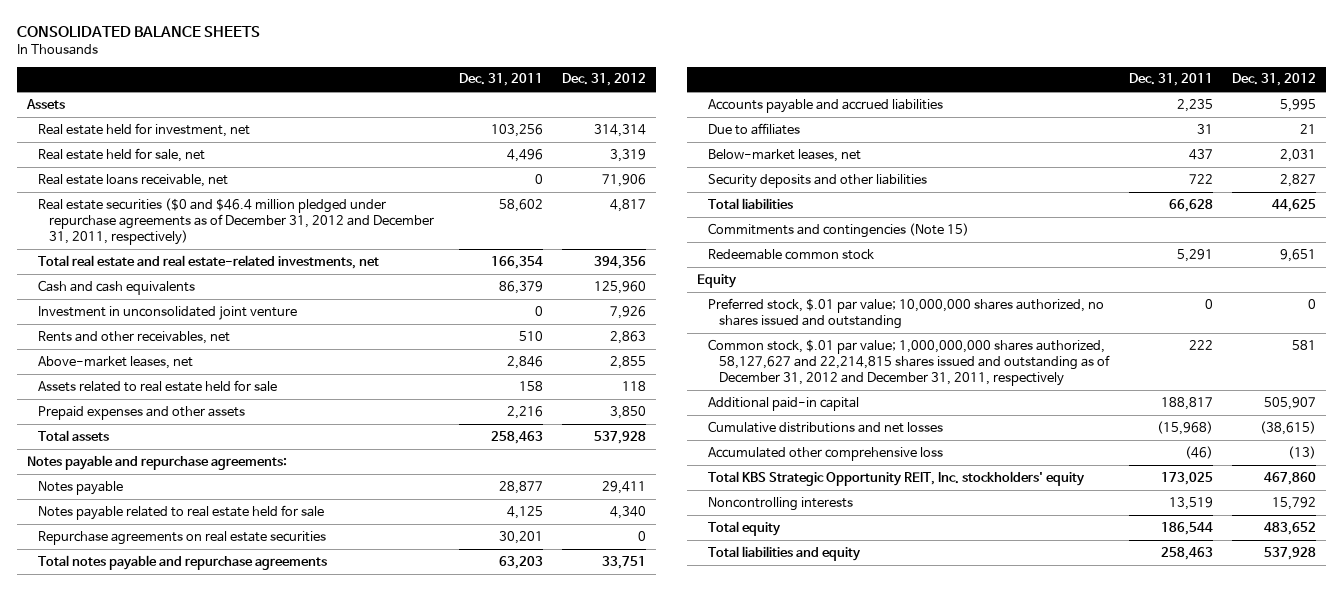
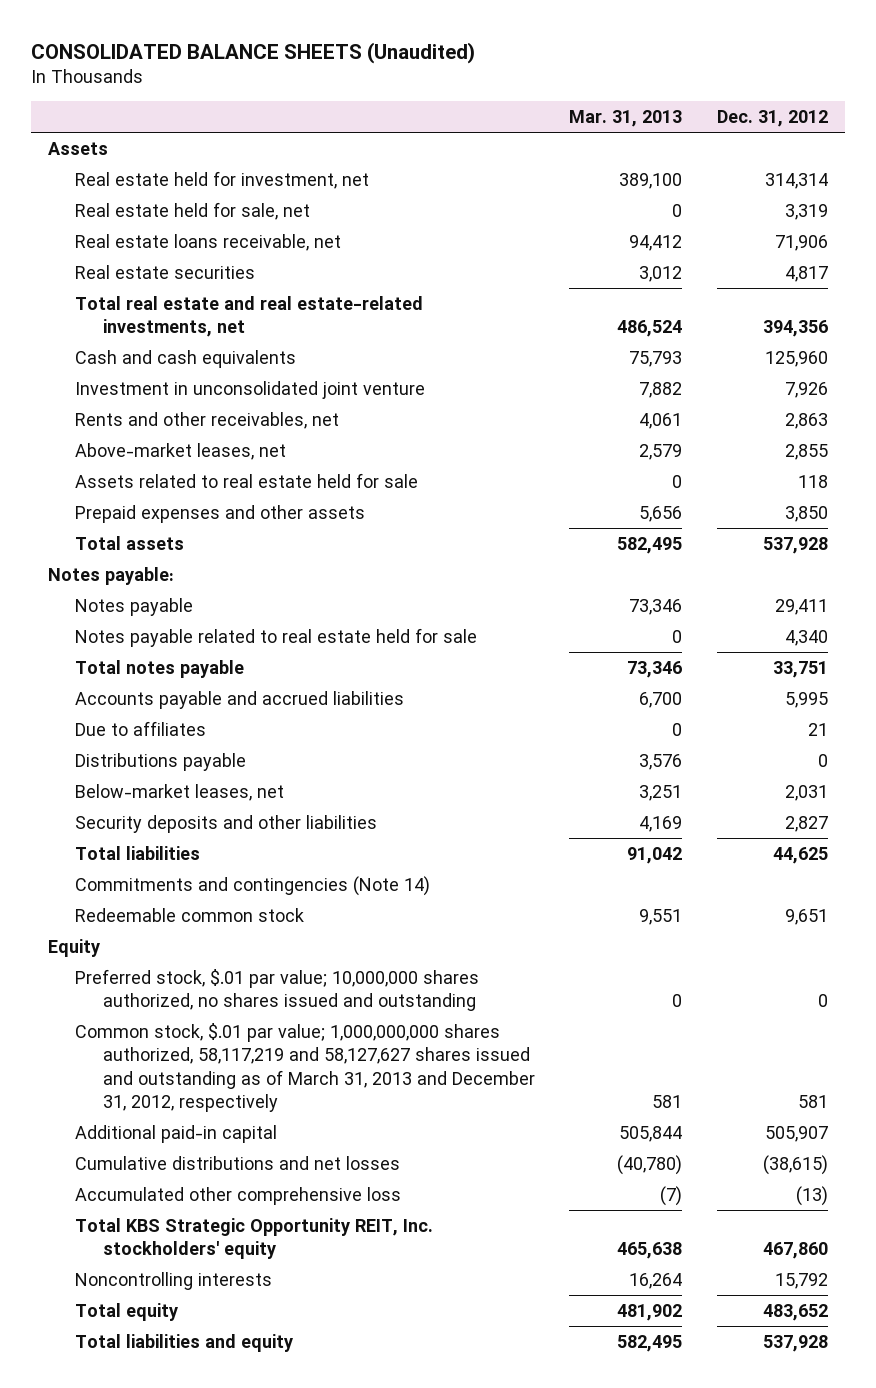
- CONSOLIDATED BALANCE SHEETS
+ CONSOLIDATED BALANCE SHEETS (Unaudited)
- | Dec. 31, 2011 | Dec. 31, 2012
+ | Mar. 31, 2013 | Dec. 31, 2012
- Real estate securities ($0 and $46.4 million pledged under repurchase agreements as of December 31, 2012 and December 31, 2011, respectively) | 58,602 | 4,817
+ Real estate securities | 3,012 | 4,817
- Notes payable and repurchase agreements:
+ Notes payable:
- Repurchase agreements on real estate securities | 30,201 | 0
- Total notes payable and repurchase agreements | 63,203 | 33,751
+ Total notes payable | 73,346 | 33,751
+ Distributions payable | 3,576 | 0
- Commitments and contingencies (Note 15)
+ Commitments and contingencies (Note 14)
- Common stock, $.01 par value; 1,000,000,000 shares authorized, 58,127,627 and 22,214,815 shares issued and outstanding as of December 31, 2012 and December 31, 2011, respectively | 222 | 581
+ Common stock, $.01 par value; 1,000,000,000 shares authorized, 58,117,219 and 58,127,627 shares issued and outstanding as of March 31, 2013 and December 31, 2012, respectively | 581 | 581

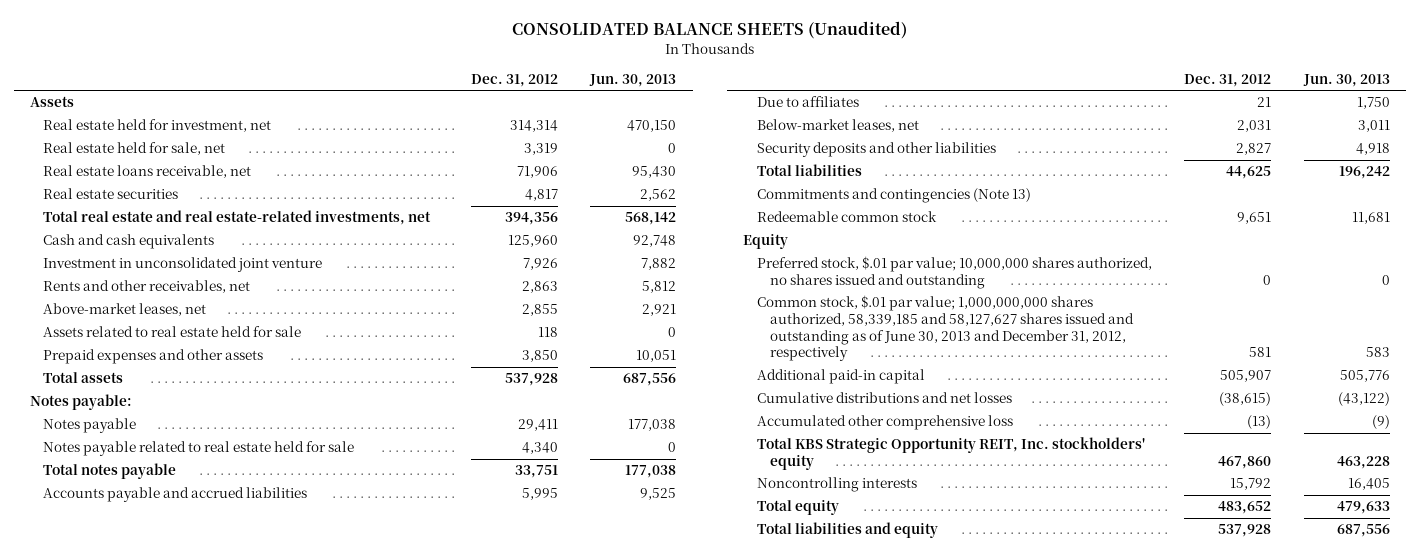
- | Mar. 31, 2013 | Dec. 31, 2012
+ | Dec. 31, 2012 | Jun. 30, 2013
- Distributions payable | 3,576 | 0
- Commitments and contingencies (Note 14)
+ Commitments and contingencies (Note 13)
- Common stock, $.01 par value; 1,000,000,000 shares authorized, 58,117,219 and 58,127,627 shares issued and outstanding as of March 31, 2013 and December 31, 2012, respectively | 581 | 581
+ Common stock, $.01 par value; 1,000,000,000 shares authorized, 58,339,185 and 58,127,627 shares issued and outstanding as of June 30, 2013 and December 31, 2012, respectively | 581 | 583

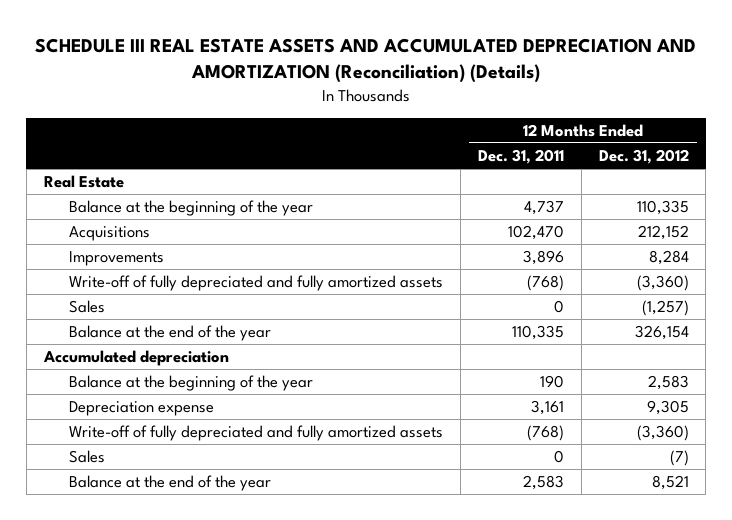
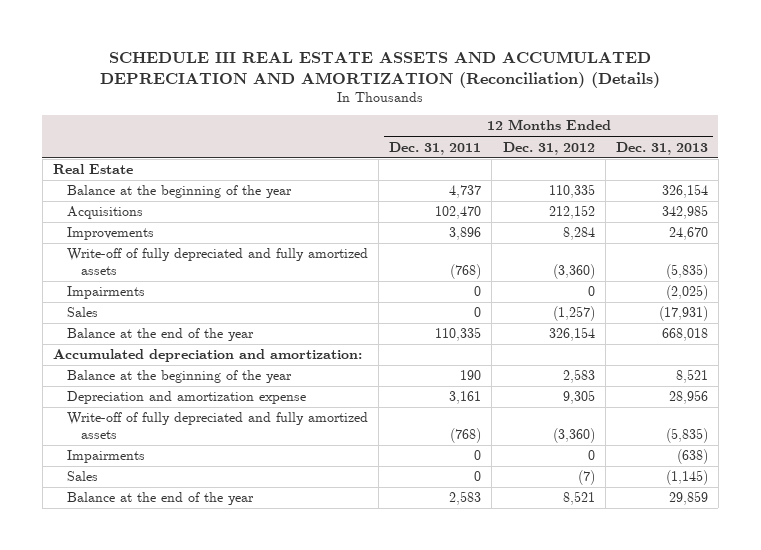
- | 12 Months Ended Dec. 31, 2011 | 12 Months Ended Dec. 31, 2012
+ | 12 Months Ended Dec. 31, 2011 | 12 Months Ended Dec. 31, 2012 | 12 Months Ended Dec. 31, 2013
+ Impairments | 0 | 0 | (2,025)
- Accumulated depreciation
+ Accumulated depreciation and amortization:
- Depreciation expense | 3,161 | 9,305
+ Depreciation and amortization expense | 3,161 | 9,305 | 28,956
+ Impairments | 0 | 0 | (638)

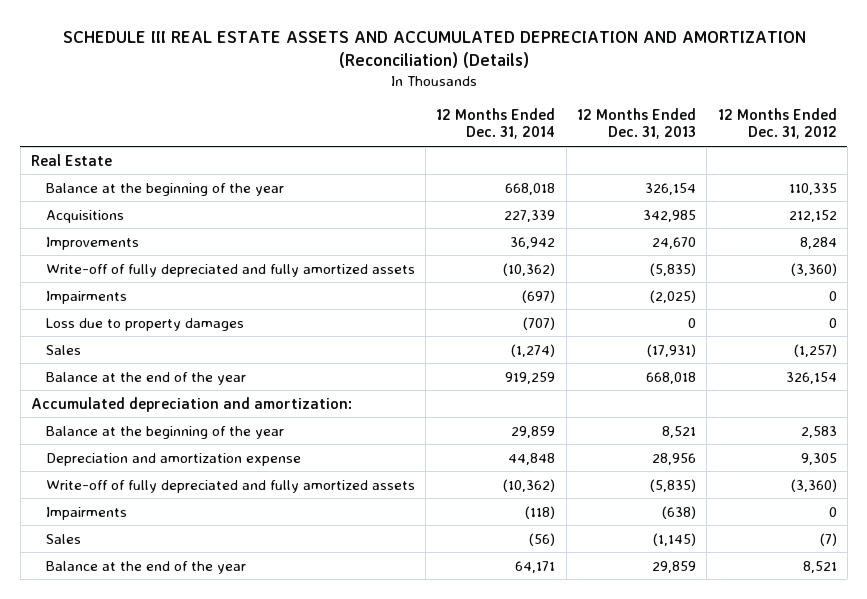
- | 12 Months Ended Dec. 31, 2011 | 12 Months Ended Dec. 31, 2012 | 12 Months Ended Dec. 31, 2013
+ | 12 Months Ended Dec. 31, 2014 | 12 Months Ended Dec. 31, 2013 | 12 Months Ended Dec. 31, 2012
+ Loss due to property damages | (707) | 0 | 0

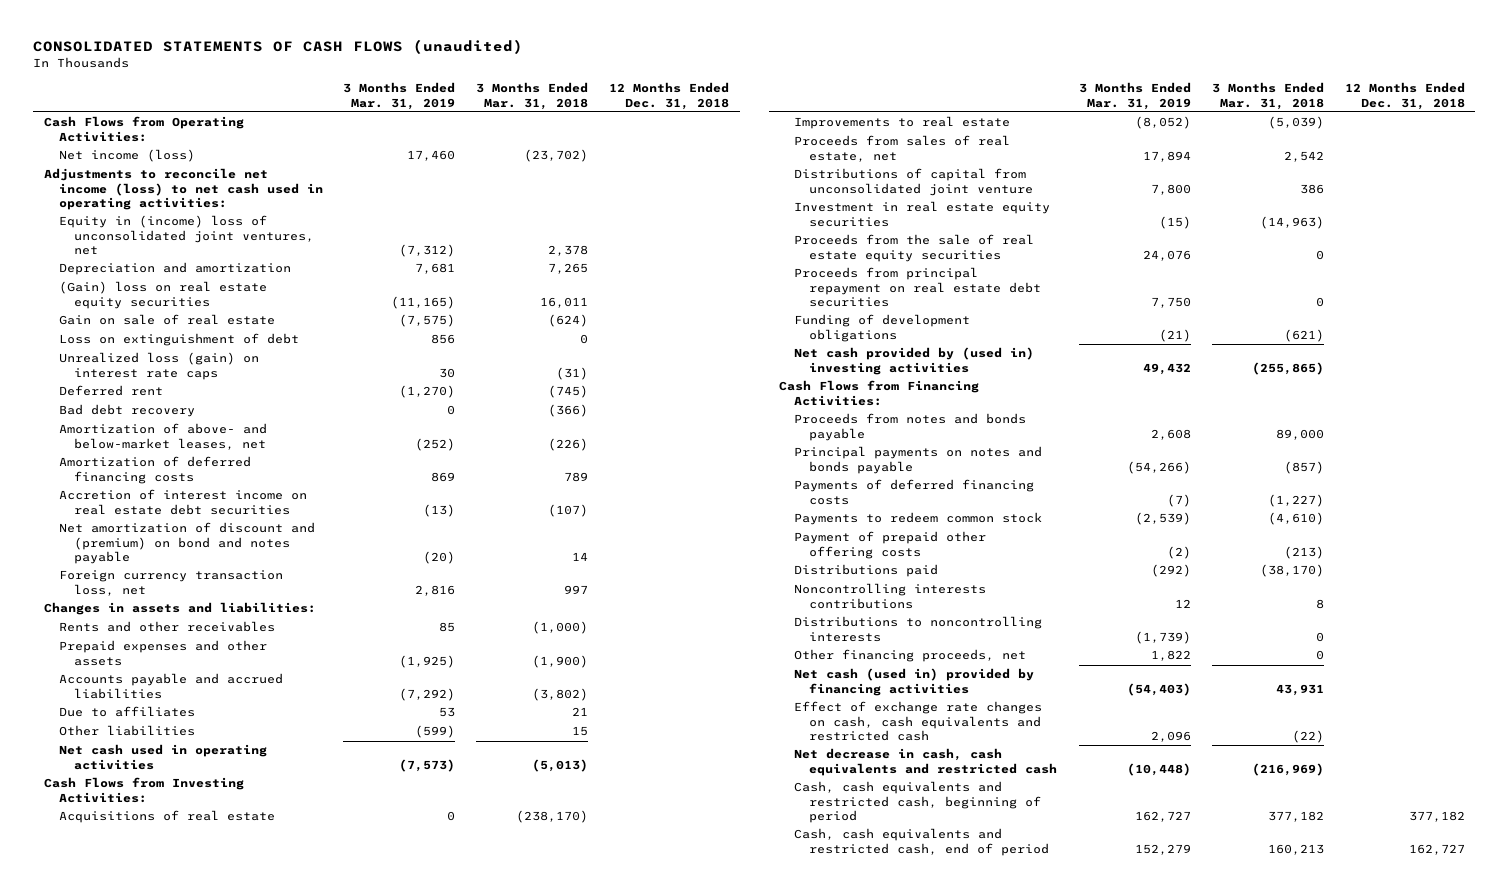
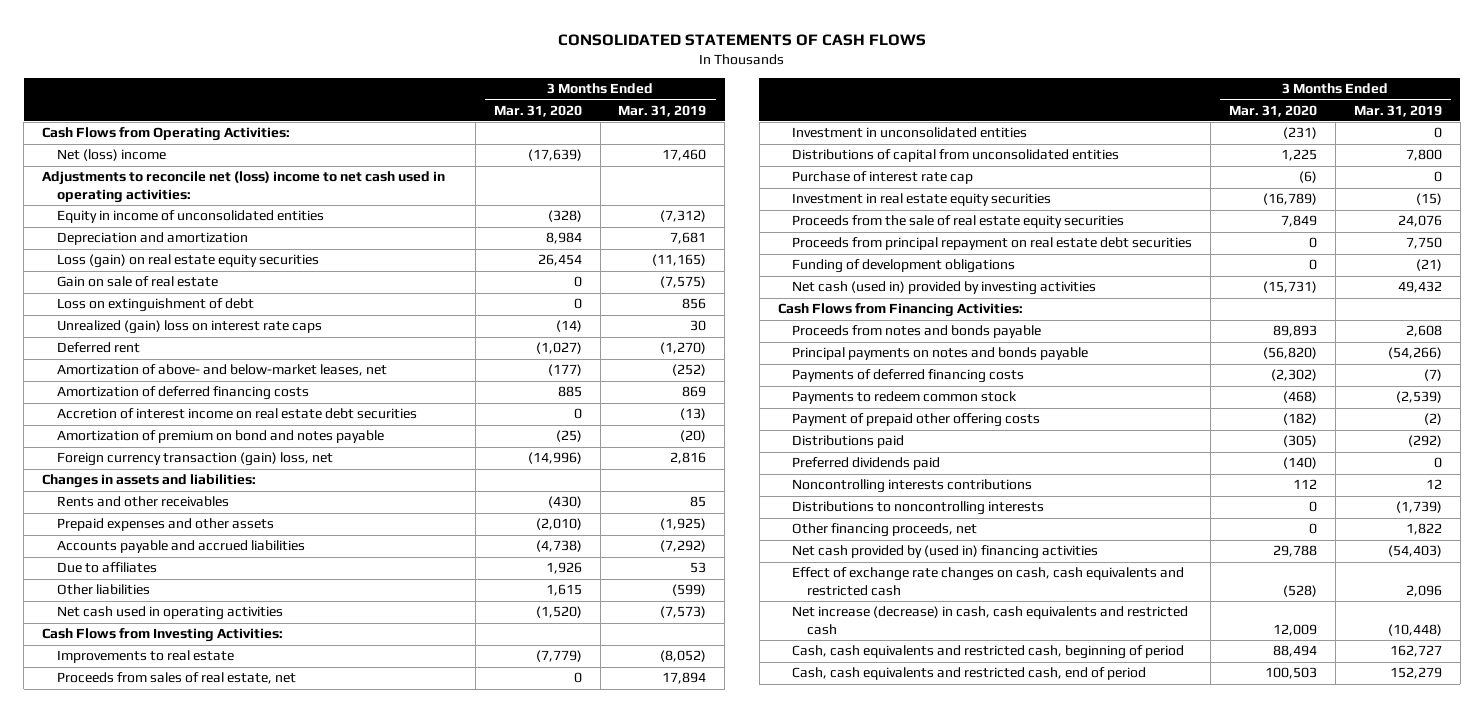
- CONSOLIDATED STATEMENTS OF CASH FLOWS (unaudited)
+ CONSOLIDATED STATEMENTS OF CASH FLOWS
- | 3 Months Ended Mar. 31, 2019 | 3 Months Ended Mar. 31, 2018 | 12 Months Ended Dec. 31, 2018
+ | 3 Months Ended Mar. 31, 2020 | 3 Months Ended Mar. 31, 2019
- Net income (loss) | 17,460 | (23,702) |
- Adjustments to reconcile net income (loss) to net cash used in operating activities:
- Equity in (income) loss of unconsolidated joint ventures, net | (7,312) | 2,378 |
+ Net (loss) income | (17,639) | 17,460
+ Adjustments to reconcile net (loss) income to net cash used in operating activities:
+ Equity in income of unconsolidated entities | (328) | (7,312)
- (Gain) loss on real estate equity securities | (11,165) | 16,011 |
+ Loss (gain) on real estate equity securities | 26,454 | (11,165)
- Unrealized loss (gain) on interest rate caps | 30 | (31) |
+ Unrealized (gain) loss on interest rate caps | (14) | 30
- Bad debt recovery | 0 | (366) |
- Net amortization of discount and (premium) on bond and notes payable | (20) | 14 |
- Foreign currency transaction loss, net | 2,816 | 997 |
+ Amortization of premium on bond and notes payable | (25) | (20)
+ Foreign currency transaction (gain) loss, net | (14,996) | 2,816
- Acquisitions of real estate | 0 | (238,170) |
- Distributions of capital from unconsolidated joint venture | 7,800 | 386 |
+ Investment in unconsolidated entities | (231) | 0
+ Distributions of capital from unconsolidated entities | 1,225 | 7,800
+ Purchase of interest rate cap | (6) | 0
- Net cash provided by (used in) investing activities | 49,432 | (255,865) |
+ Net cash (used in) provided by investing activities | (15,731) | 49,432
+ Preferred dividends paid | (140) | 0
- Net cash (used in) provided by financing activities | (54,403) | 43,931 |
+ Net cash provided by (used in) financing activities | 29,788 | (54,403)
- Net decrease in cash, cash equivalents and restricted cash | (10,448) | (216,969) |
+ Net increase (decrease) in cash, cash equivalents and restricted cash | 12,009 | (10,448)

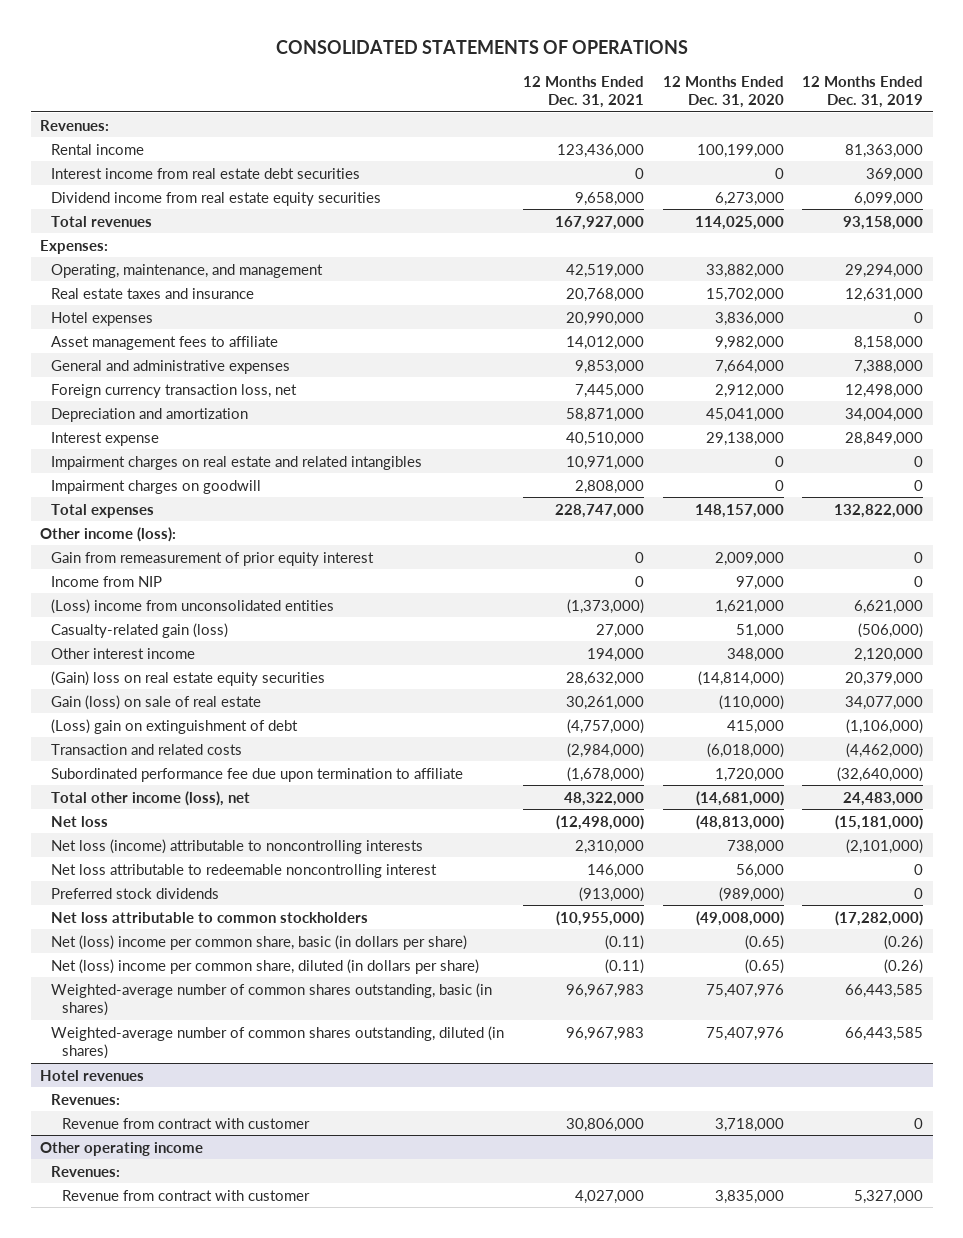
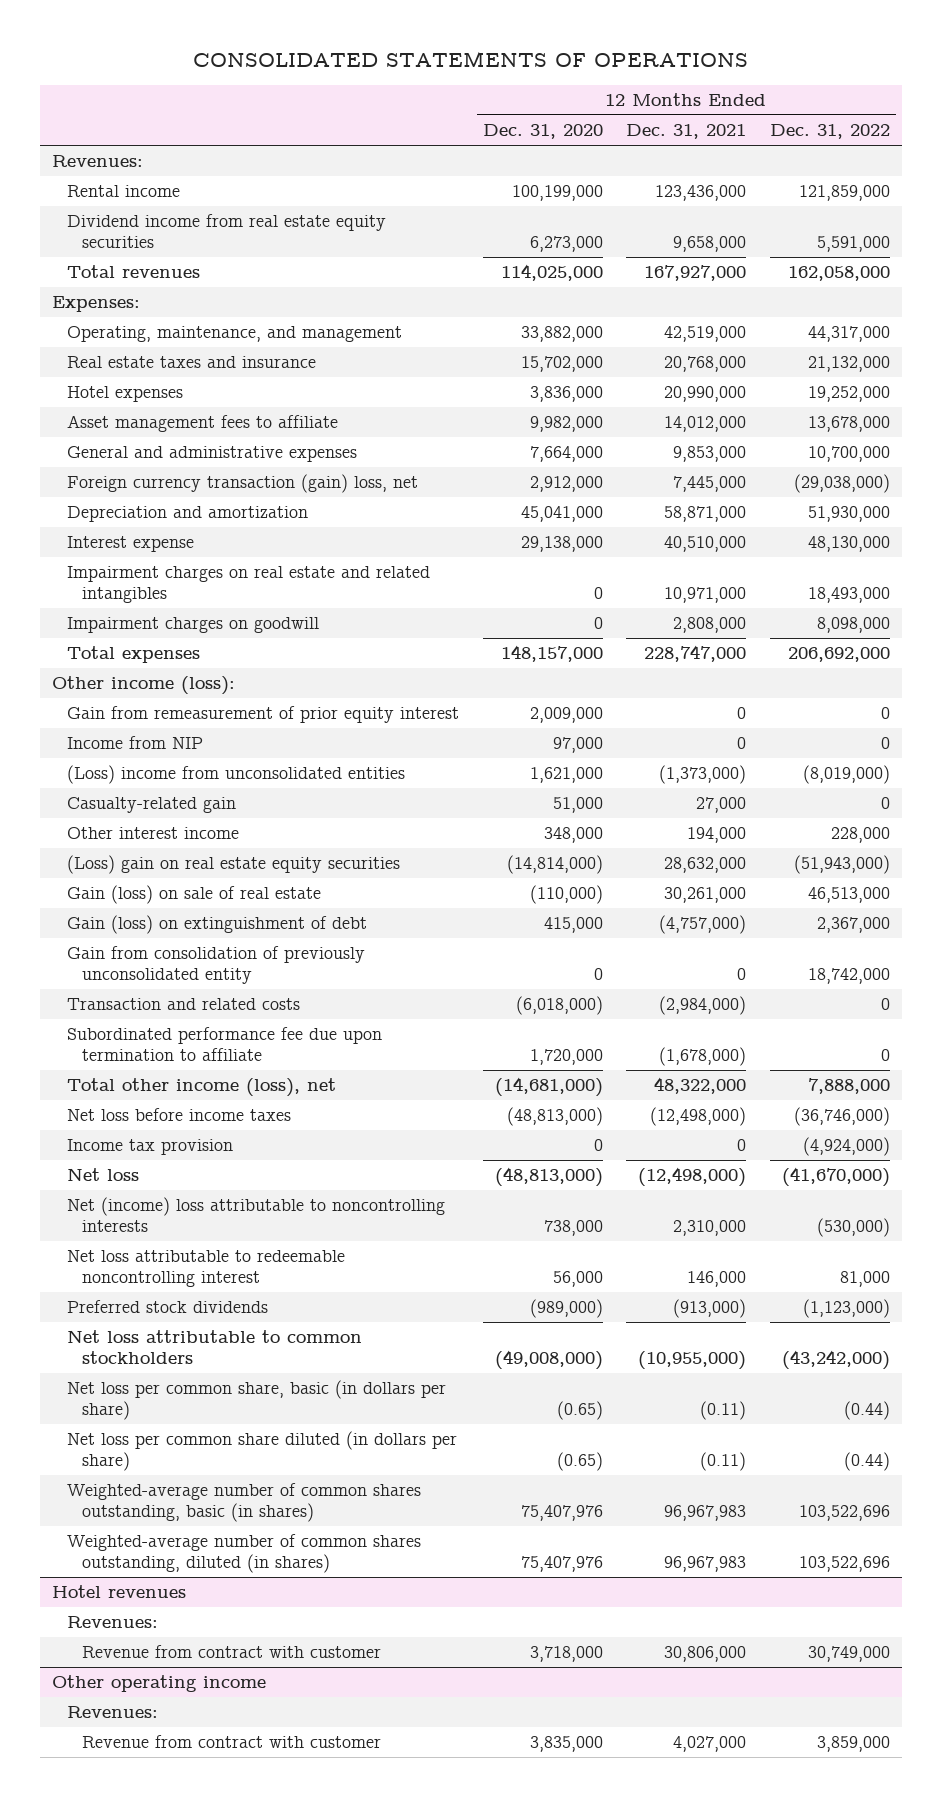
- | 12 Months Ended Dec. 31, 2021 | 12 Months Ended Dec. 31, 2020 | 12 Months Ended Dec. 31, 2019
+ | 12 Months Ended Dec. 31, 2020 | 12 Months Ended Dec. 31, 2021 | 12 Months Ended Dec. 31, 2022
- Interest income from real estate debt securities | 0 | 0 | 369,000
- Foreign currency transaction loss, net | 7,445,000 | 2,912,000 | 12,498,000
+ Foreign currency transaction (gain) loss, net | 2,912,000 | 7,445,000 | (29,038,000)
- Casualty-related gain (loss) | 27,000 | 51,000 | (506,000)
+ Casualty-related gain | 51,000 | 27,000 | 0
- (Gain) loss on real estate equity securities | 28,632,000 | (14,814,000) | 20,379,000
+ (Loss) gain on real estate equity securities | (14,814,000) | 28,632,000 | (51,943,000)
- (Loss) gain on extinguishment of debt | (4,757,000) | 415,000 | (1,106,000)
+ Gain (loss) on extinguishment of debt | 415,000 | (4,757,000) | 2,367,000
+ Gain from consolidation of previously unconsolidated entity | 0 | 0 | 18,742,000
+ Net loss before income taxes | (48,813,000) | (12,498,000) | (36,746,000)
+ Income tax provision | 0 | 0 | (4,924,000)
- Net loss (income) attributable to noncontrolling interests | 2,310,000 | 738,000 | (2,101,000)
+ Net (income) loss attributable to noncontrolling interests | 738,000 | 2,310,000 | (530,000)
- Net (loss) income per common share, basic (in dollars per share) | (0.11) | (0.65) | (0.26)
- Net (loss) income per common share, diluted (in dollars per share) | (0.11) | (0.65) | (0.26)
+ Net loss per common share, basic (in dollars per share) | (0.65) | (0.11) | (0.44)
+ Net loss per common share diluted (in dollars per share) | (0.65) | (0.11) | (0.44)

